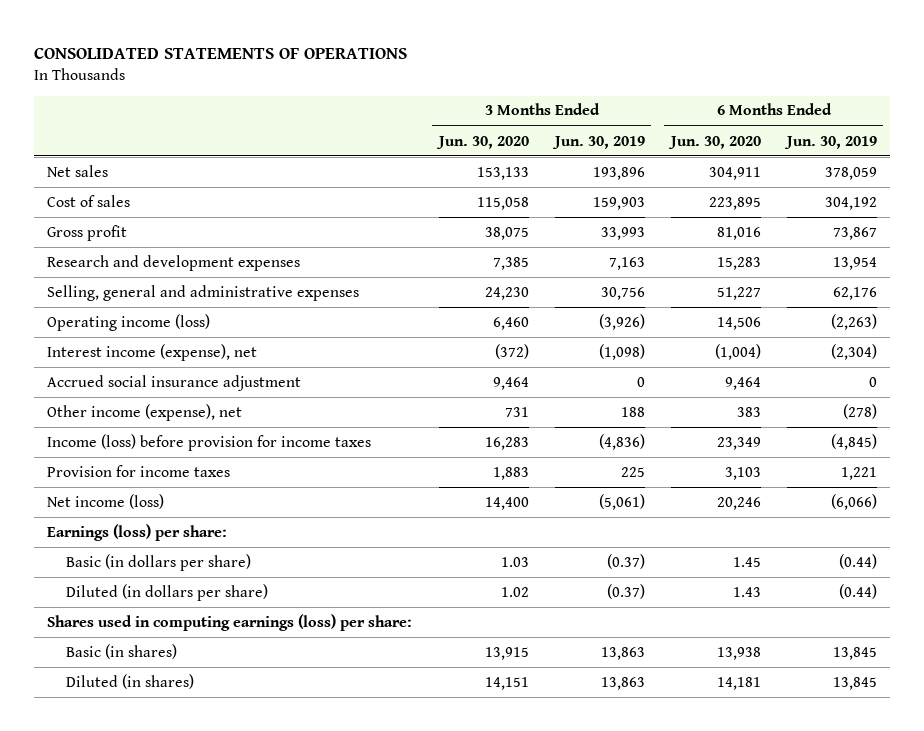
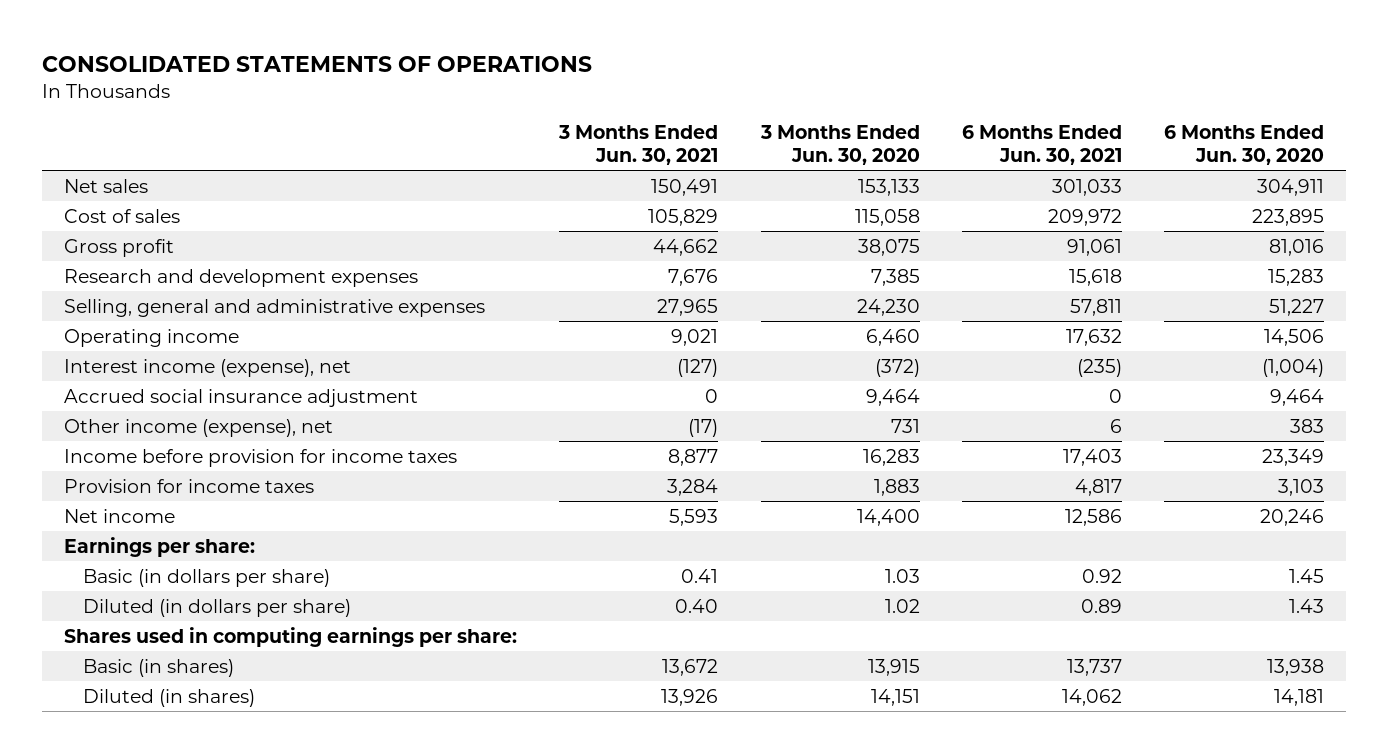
- | 3 Months Ended Jun. 30, 2020 | 3 Months Ended Jun. 30, 2019 | 6 Months Ended Jun. 30, 2020 | 6 Months Ended Jun. 30, 2019
+ | 3 Months Ended Jun. 30, 2021 | 3 Months Ended Jun. 30, 2020 | 6 Months Ended Jun. 30, 2021 | 6 Months Ended Jun. 30, 2020
- Operating income (loss) | 6,460 | (3,926) | 14,506 | (2,263)
+ Operating income | 9,021 | 6,460 | 17,632 | 14,506
- Income (loss) before provision for income taxes | 16,283 | (4,836) | 23,349 | (4,845)
+ Income before provision for income taxes | 8,877 | 16,283 | 17,403 | 23,349
- Net income (loss) | 14,400 | (5,061) | 20,246 | (6,066)
- Earnings (loss) per share:
+ Net income | 5,593 | 14,400 | 12,586 | 20,246
+ Earnings per share:
- Shares used in computing earnings (loss) per share:
+ Shares used in computing earnings per share:

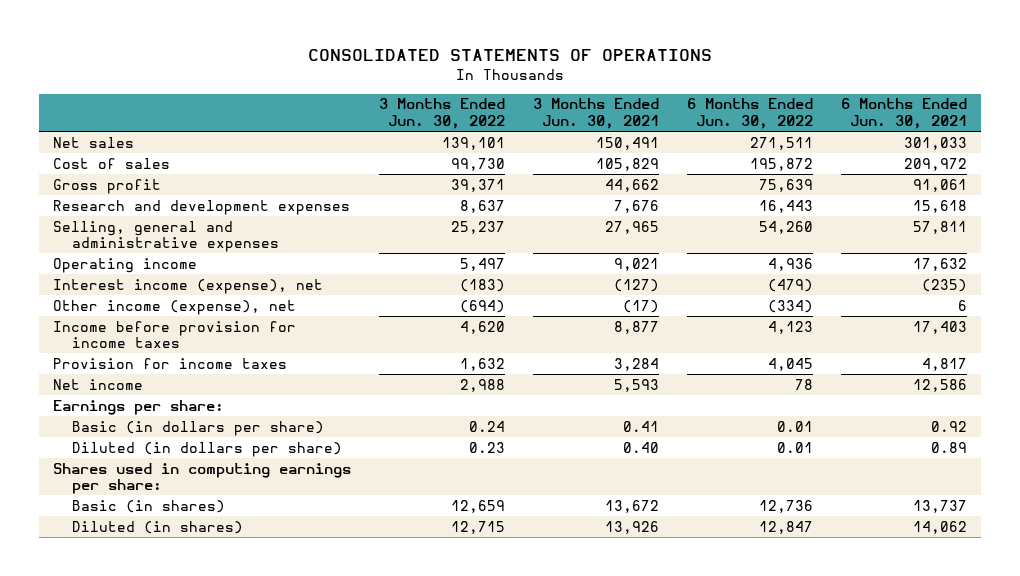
- | 3 Months Ended Jun. 30, 2021 | 3 Months Ended Jun. 30, 2020 | 6 Months Ended Jun. 30, 2021 | 6 Months Ended Jun. 30, 2020
+ | 3 Months Ended Jun. 30, 2022 | 3 Months Ended Jun. 30, 2021 | 6 Months Ended Jun. 30, 2022 | 6 Months Ended Jun. 30, 2021
- Accrued social insurance adjustment | 0 | 9,464 | 0 | 9,464

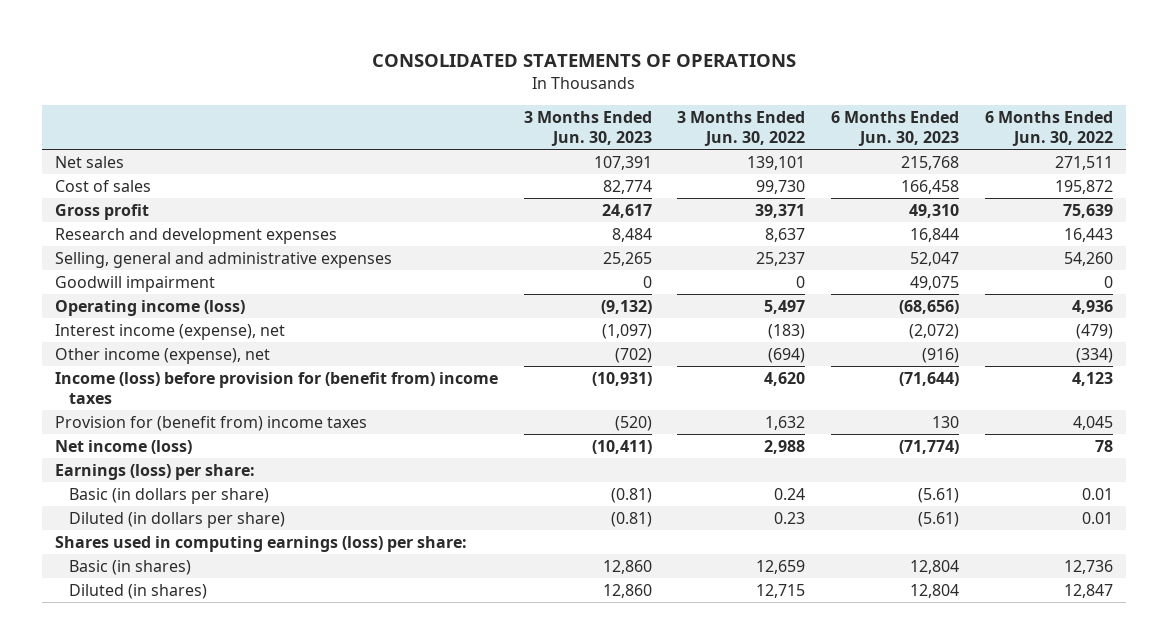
- | 3 Months Ended Jun. 30, 2022 | 3 Months Ended Jun. 30, 2021 | 6 Months Ended Jun. 30, 2022 | 6 Months Ended Jun. 30, 2021
+ | 3 Months Ended Jun. 30, 2023 | 3 Months Ended Jun. 30, 2022 | 6 Months Ended Jun. 30, 2023 | 6 Months Ended Jun. 30, 2022
- Operating income | 5,497 | 9,021 | 4,936 | 17,632
+ Goodwill impairment | 0 | 0 | 49,075 | 0
+ Operating income (loss) | (9,132) | 5,497 | (68,656) | 4,936
- Income before provision for income taxes | 4,620 | 8,877 | 4,123 | 17,403
- Provision for income taxes | 1,632 | 3,284 | 4,045 | 4,817
- Net income | 2,988 | 5,593 | 78 | 12,586
- Earnings per share:
+ Income (loss) before provision for (benefit from) income taxes | (10,931) | 4,620 | (71,644) | 4,123
+ Provision for (benefit from) income taxes | (520) | 1,632 | 130 | 4,045
+ Net income (loss) | (10,411) | 2,988 | (71,774) | 78
+ Earnings (loss) per share:
- Shares used in computing earnings per share:
+ Shares used in computing earnings (loss) per share:

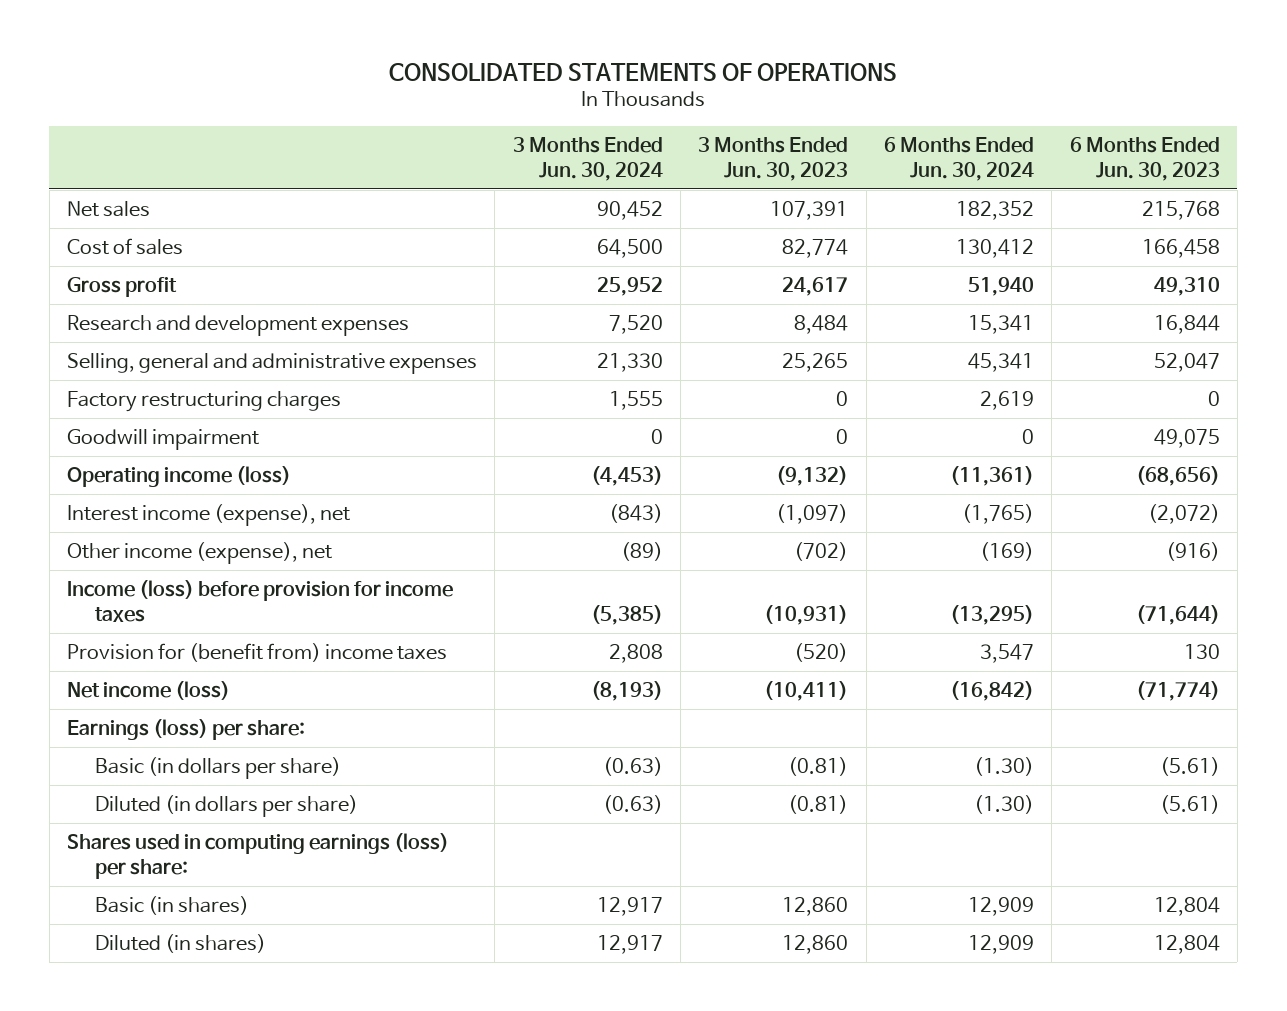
- | 3 Months Ended Jun. 30, 2023 | 3 Months Ended Jun. 30, 2022 | 6 Months Ended Jun. 30, 2023 | 6 Months Ended Jun. 30, 2022
+ | 3 Months Ended Jun. 30, 2024 | 3 Months Ended Jun. 30, 2023 | 6 Months Ended Jun. 30, 2024 | 6 Months Ended Jun. 30, 2023
+ Factory restructuring charges | 1,555 | 0 | 2,619 | 0
- Income (loss) before provision for (benefit from) income taxes | (10,931) | 4,620 | (71,644) | 4,123
+ Income (loss) before provision for income taxes | (5,385) | (10,931) | (13,295) | (71,644)

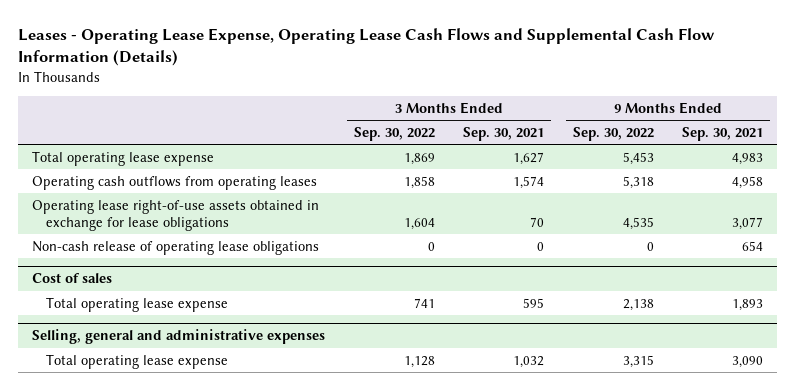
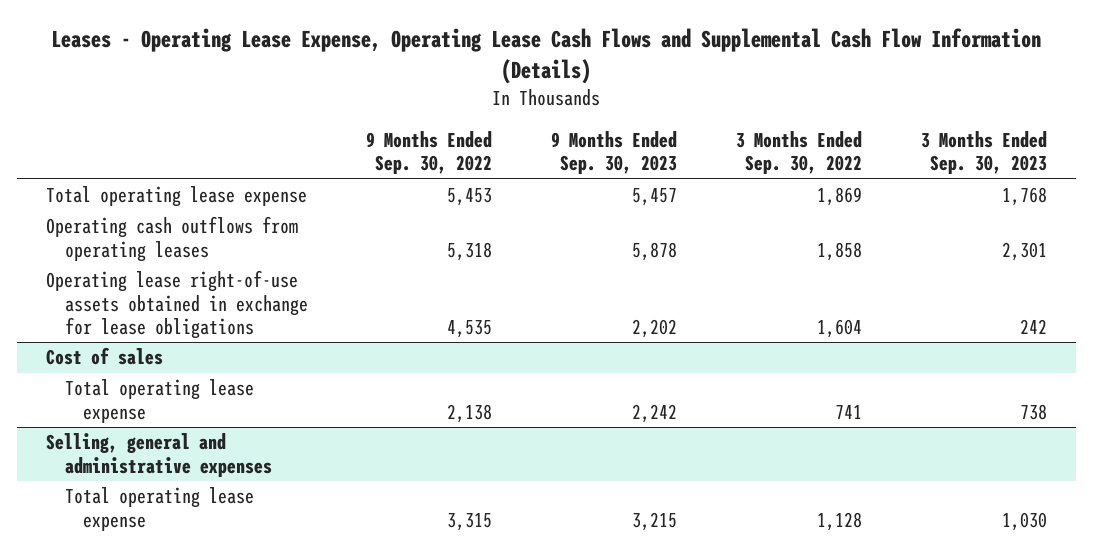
- | 3 Months Ended Sep. 30, 2022 | 3 Months Ended Sep. 30, 2021 | 9 Months Ended Sep. 30, 2022 | 9 Months Ended Sep. 30, 2021
+ | 9 Months Ended Sep. 30, 2022 | 9 Months Ended Sep. 30, 2023 | 3 Months Ended Sep. 30, 2022 | 3 Months Ended Sep. 30, 2023
- Non-cash release of operating lease obligations | 0 | 0 | 0 | 654

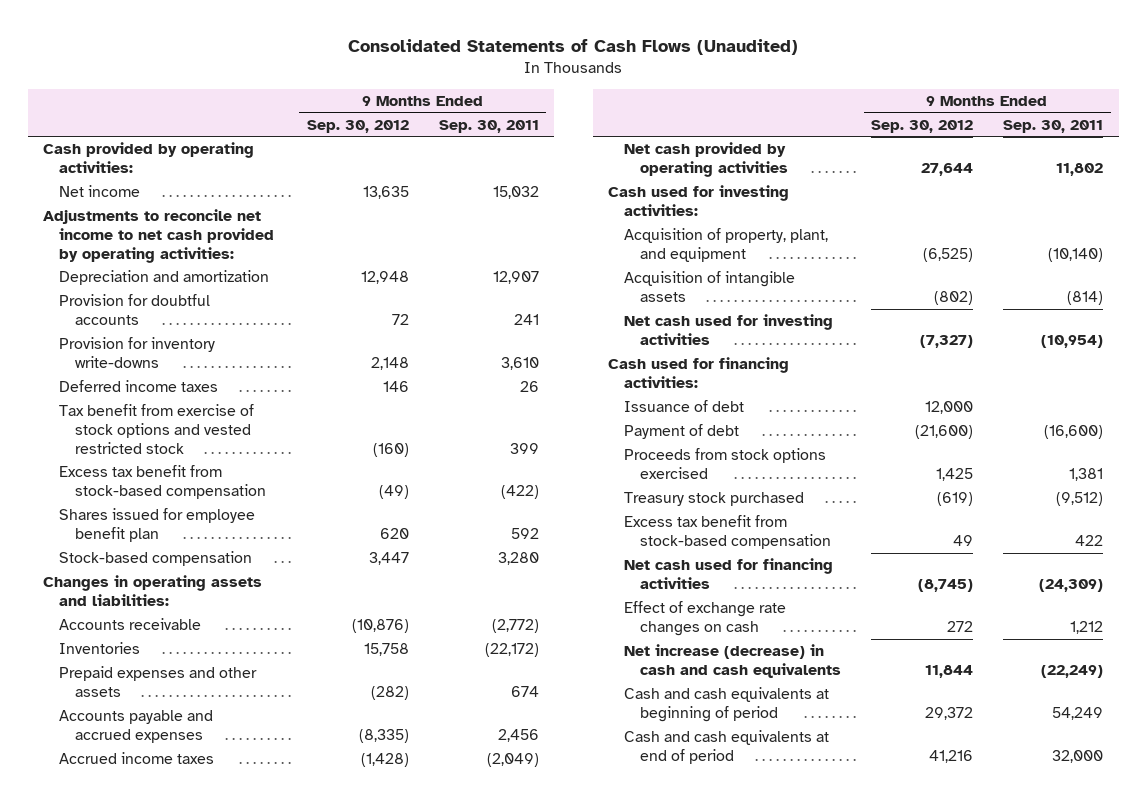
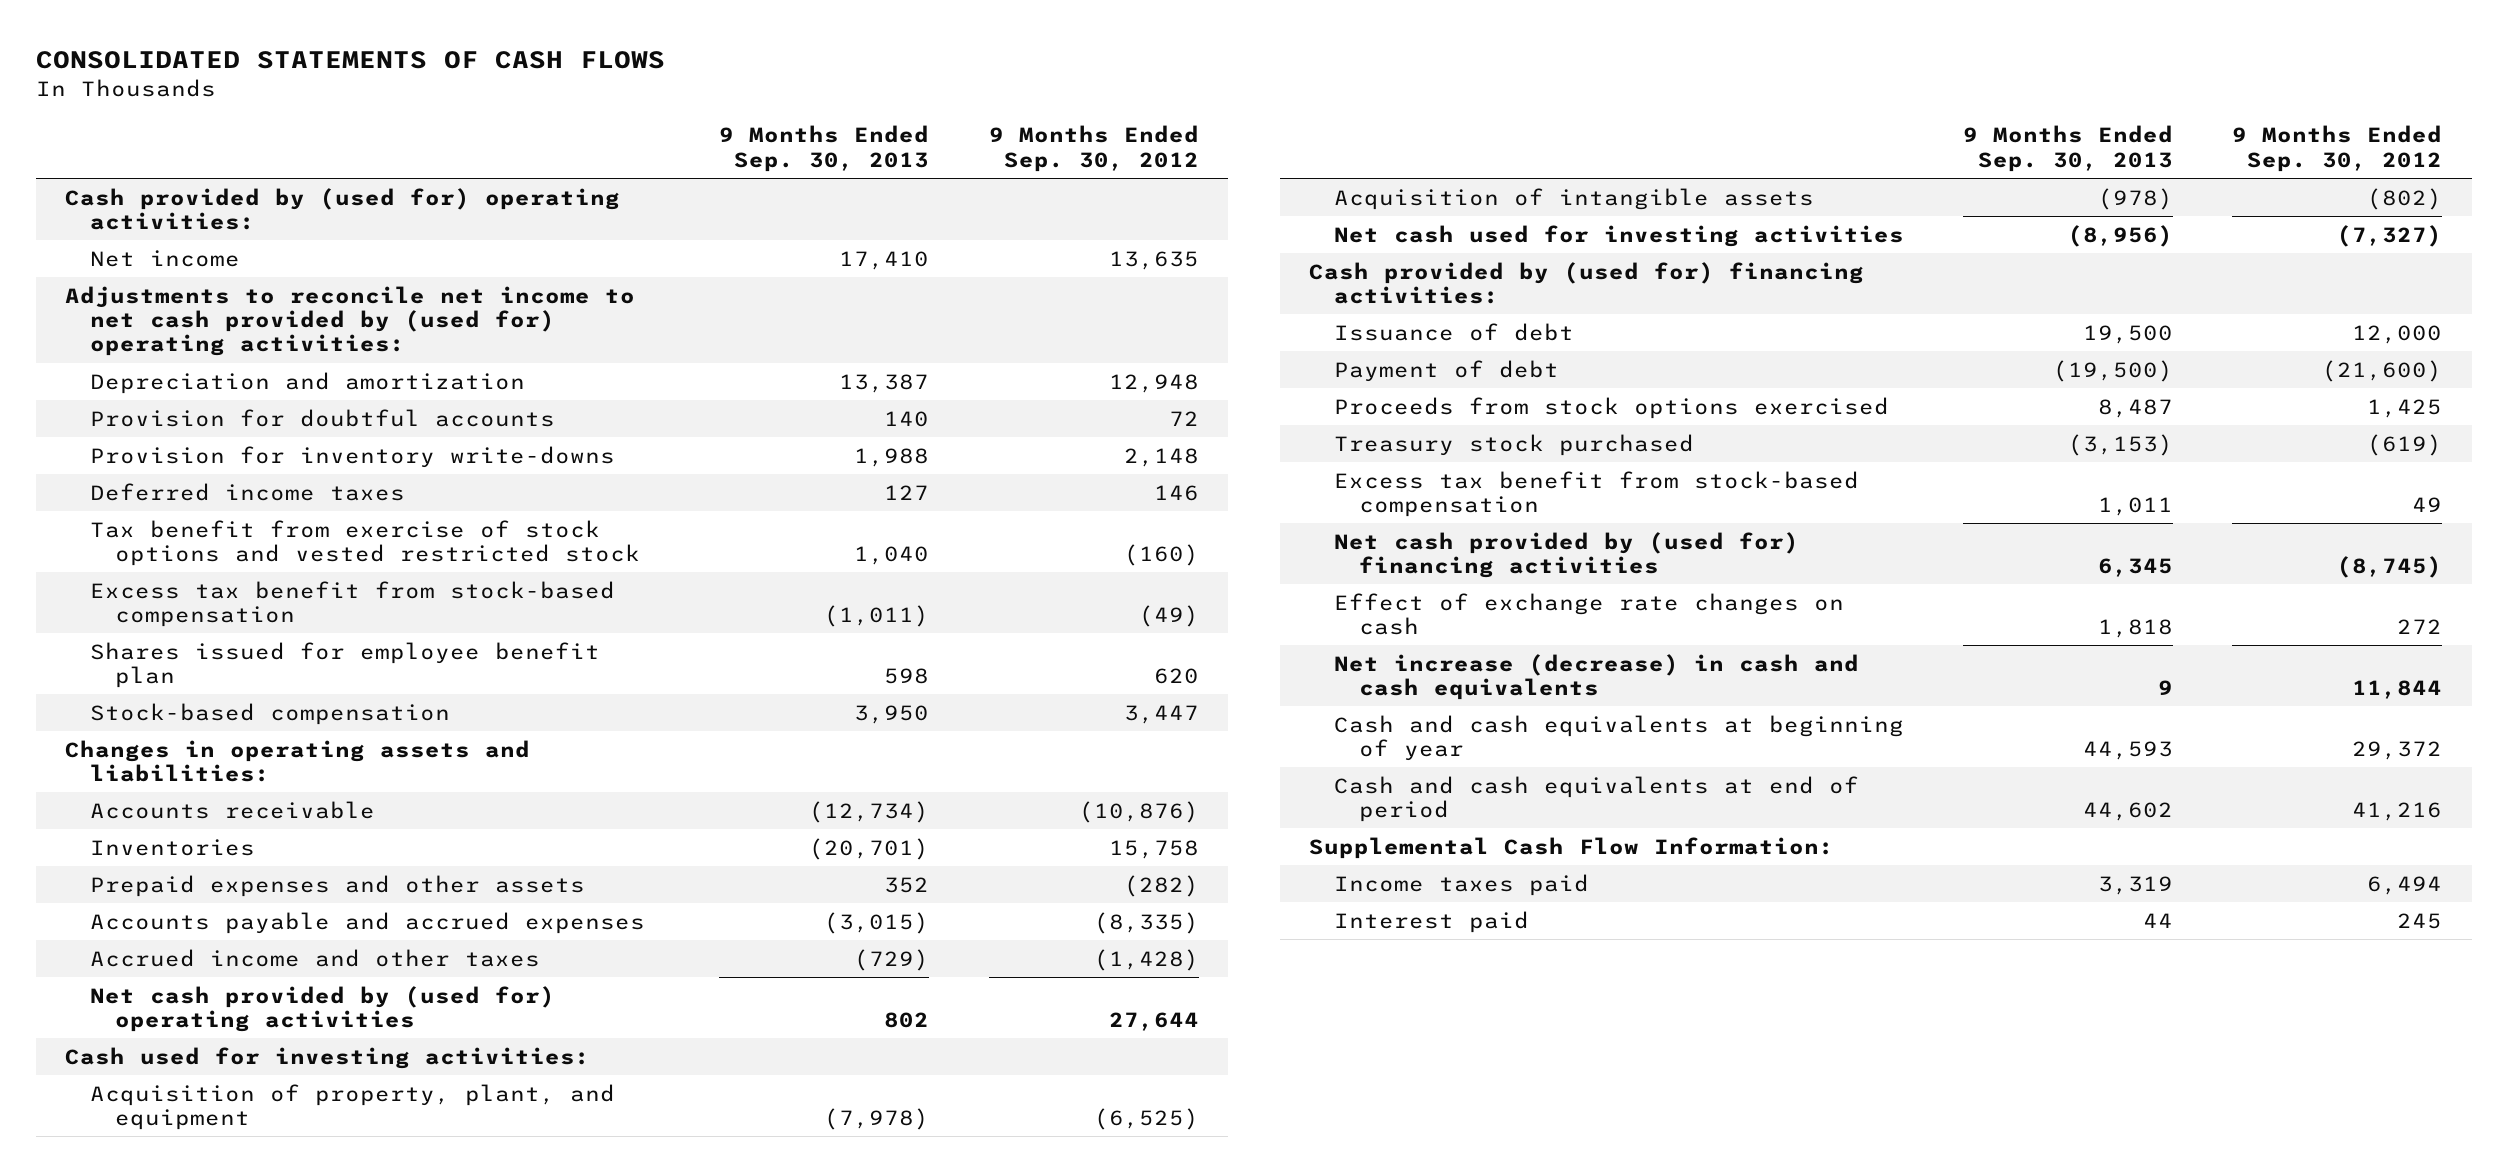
- Consolidated Statements of Cash Flows (Unaudited)
+ CONSOLIDATED STATEMENTS OF CASH FLOWS
- | 9 Months Ended Sep. 30, 2012 | 9 Months Ended Sep. 30, 2011
+ | 9 Months Ended Sep. 30, 2013 | 9 Months Ended Sep. 30, 2012
- Cash provided by operating activities:
+ Cash provided by (used for) operating activities:
- Adjustments to reconcile net income to net cash provided by operating activities:
+ Adjustments to reconcile net income to net cash provided by (used for) operating activities:
- Accrued income taxes | (1,428) | (2,049)
- Net cash provided by operating activities | 27,644 | 11,802
+ Accrued income and other taxes | (729) | (1,428)
+ Net cash provided by (used for) operating activities | 802 | 27,644
- Cash used for financing activities:
+ Cash provided by (used for) financing activities:
- Net cash used for financing activities | (8,745) | (24,309)
+ Net cash provided by (used for) financing activities | 6,345 | (8,745)
- Cash and cash equivalents at beginning of period | 29,372 | 54,249
+ Cash and cash equivalents at beginning of year | 44,593 | 29,372
+ Supplemental Cash Flow Information:
+ Income taxes paid | 3,319 | 6,494
+ Interest paid | 44 | 245

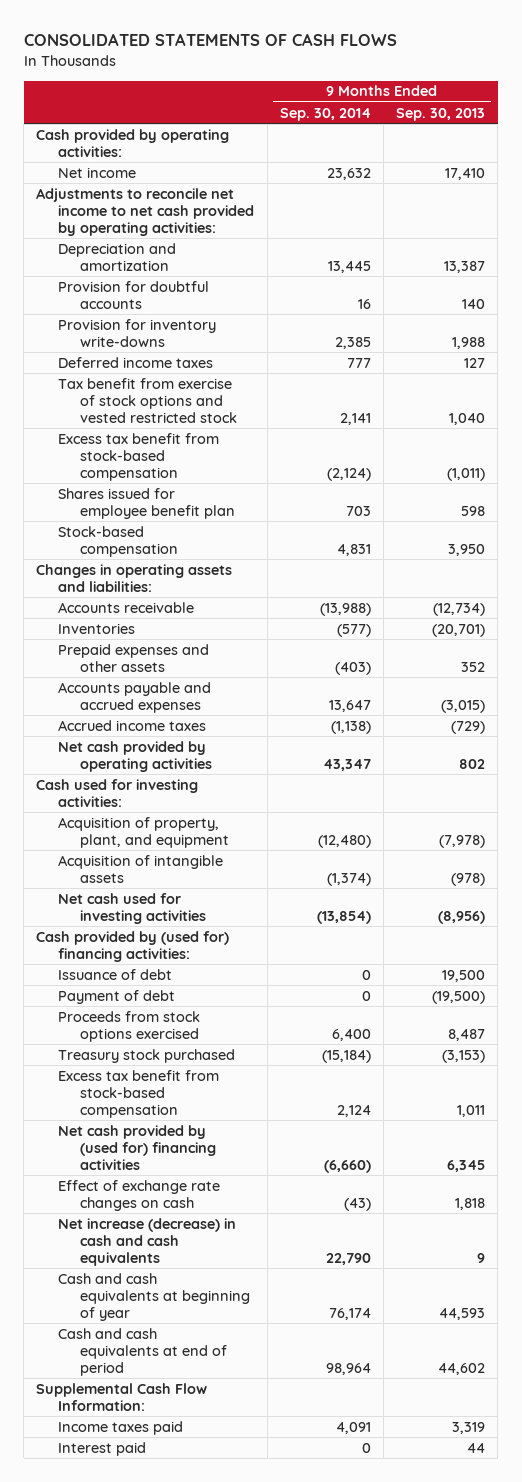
- | 9 Months Ended Sep. 30, 2013 | 9 Months Ended Sep. 30, 2012
+ | 9 Months Ended Sep. 30, 2014 | 9 Months Ended Sep. 30, 2013
- Cash provided by (used for) operating activities:
+ Cash provided by operating activities:
- Adjustments to reconcile net income to net cash provided by (used for) operating activities:
+ Adjustments to reconcile net income to net cash provided by operating activities:
- Accrued income and other taxes | (729) | (1,428)
- Net cash provided by (used for) operating activities | 802 | 27,644
+ Accrued income taxes | (1,138) | (729)
+ Net cash provided by operating activities | 43,347 | 802

